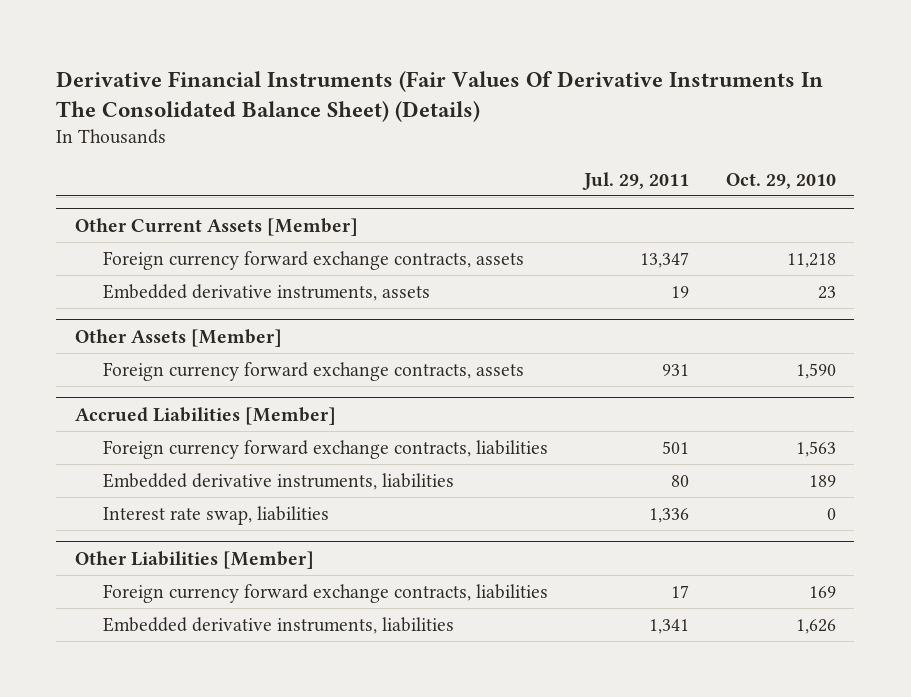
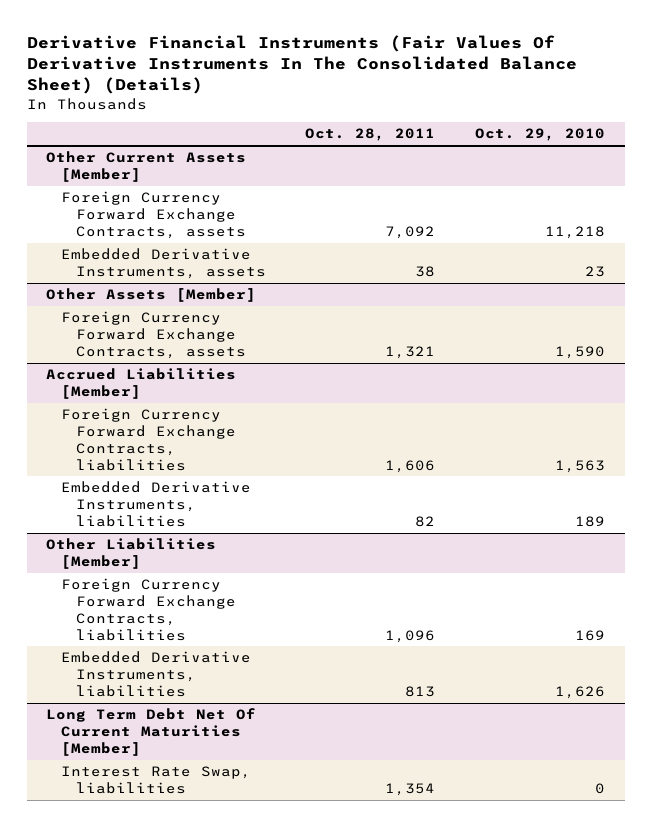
- | Jul. 29, 2011 | Oct. 29, 2010
+ | Oct. 28, 2011 | Oct. 29, 2010
@ Other Current Assets [Member]
- Foreign currency forward exchange contracts, assets | 13,347 | 11,218
- Embedded derivative instruments, assets | 19 | 23
+ Foreign Currency Forward Exchange Contracts, assets | 7,092 | 11,218
+ Embedded Derivative Instruments, assets | 38 | 23
@ Other Assets [Member]
- Foreign currency forward exchange contracts, assets | 931 | 1,590
+ Foreign Currency Forward Exchange Contracts, assets | 1,321 | 1,590
@ Accrued Liabilities [Member]
- Foreign currency forward exchange contracts, liabilities | 501 | 1,563
- Embedded derivative instruments, liabilities | 80 | 189
- Interest rate swap, liabilities | 1,336 | 0
+ Foreign Currency Forward Exchange Contracts, liabilities | 1,606 | 1,563
+ Embedded Derivative Instruments, liabilities | 82 | 189
@ Other Liabilities [Member]
- Foreign currency forward exchange contracts, liabilities | 17 | 169
- Embedded derivative instruments, liabilities | 1,341 | 1,626
+ Foreign Currency Forward Exchange Contracts, liabilities | 1,096 | 169
+ Embedded Derivative Instruments, liabilities | 813 | 1,626
+ Long Term Debt Net Of Current Maturities [Member]
+ Interest Rate Swap, liabilities | 1,354 | 0

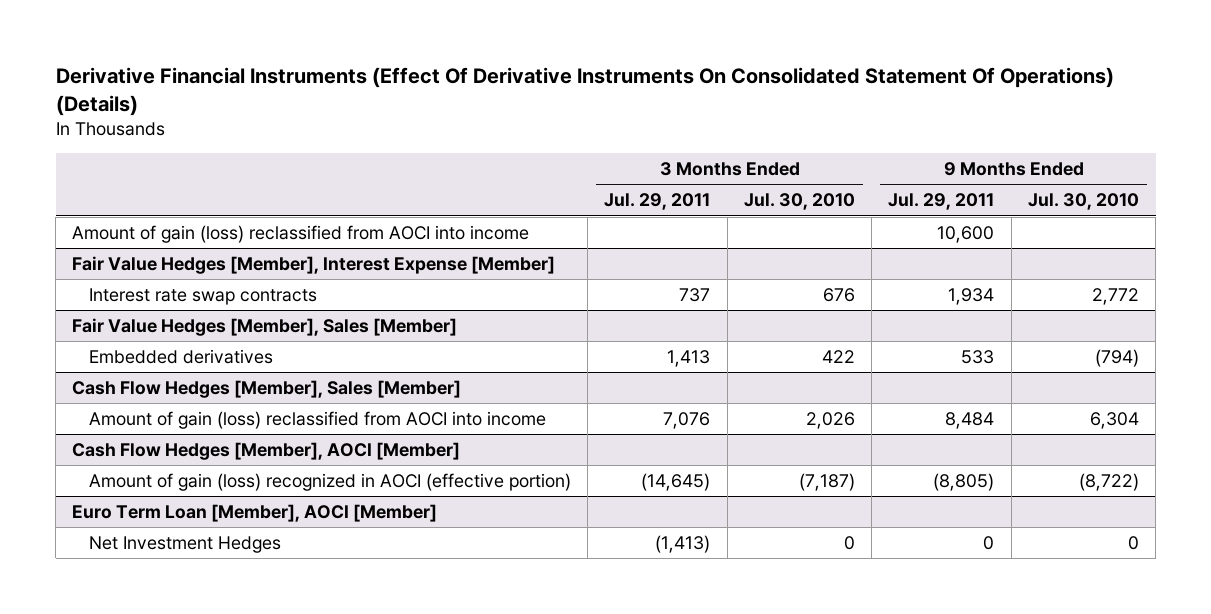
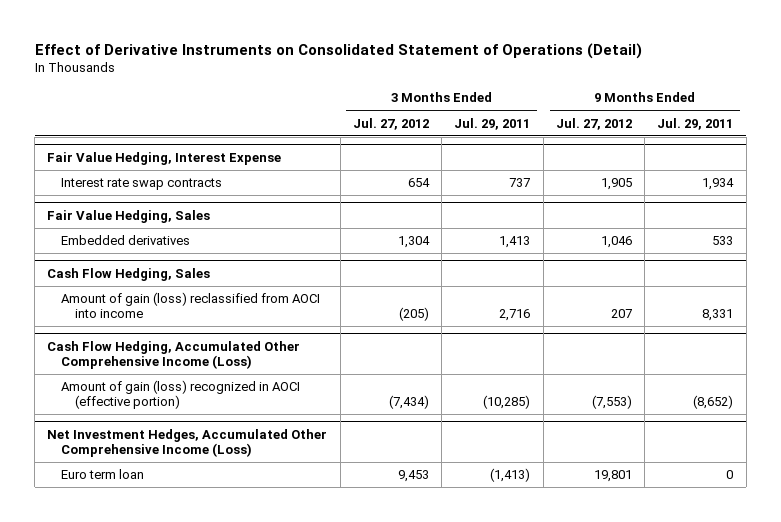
- Derivative Financial Instruments (Effect Of Derivative Instruments On Consolidated Statement Of Operations) (Details)
+ Effect of Derivative Instruments on Consolidated Statement of Operations (Detail)
- | 3 Months Ended Jul. 29, 2011 | 3 Months Ended Jul. 30, 2010 | 9 Months Ended Jul. 29, 2011 | 9 Months Ended Jul. 30, 2010
+ | 3 Months Ended Jul. 27, 2012 | 3 Months Ended Jul. 29, 2011 | 9 Months Ended Jul. 27, 2012 | 9 Months Ended Jul. 29, 2011
- Amount of gain (loss) reclassified from AOCI into income | | | 10,600 |
- Fair Value Hedges [Member], Interest Expense [Member]
+ Fair Value Hedging, Interest Expense
- Fair Value Hedges [Member], Sales [Member]
+ Fair Value Hedging, Sales
- Cash Flow Hedges [Member], Sales [Member]
- Amount of gain (loss) reclassified from AOCI into income | 7,076 | 2,026 | 8,484 | 6,304
- Cash Flow Hedges [Member], AOCI [Member]
- Amount of gain (loss) recognized in AOCI (effective portion) | (14,645) | (7,187) | (8,805) | (8,722)
- Euro Term Loan [Member], AOCI [Member]
- Net Investment Hedges | (1,413) | 0 | 0 | 0
+ Cash Flow Hedging, Sales
+ Amount of gain (loss) reclassified from AOCI into income | (205) | 2,716 | 207 | 8,331
+ Cash Flow Hedging, Accumulated Other Comprehensive Income (Loss)
+ Amount of gain (loss) recognized in AOCI (effective portion) | (7,434) | (10,285) | (7,553) | (8,652)
+ Net Investment Hedges, Accumulated Other Comprehensive Income (Loss)
+ Euro term loan | 9,453 | (1,413) | 19,801 | 0

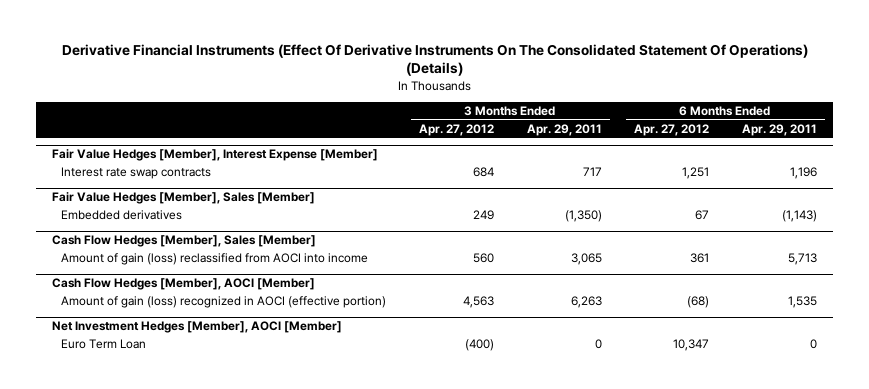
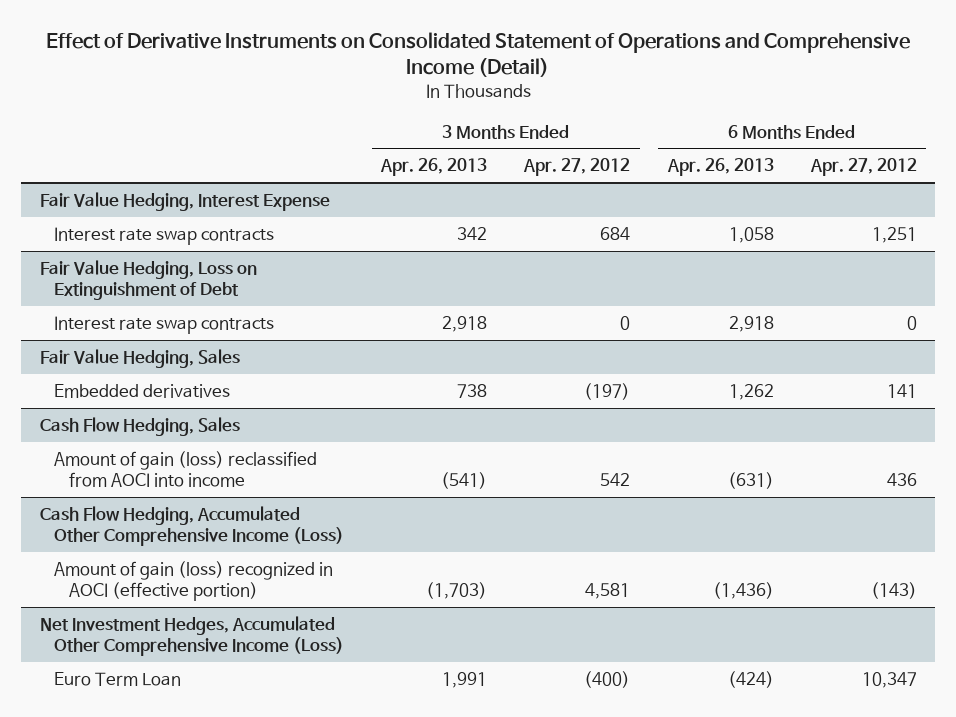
- Derivative Financial Instruments (Effect Of Derivative Instruments On The Consolidated Statement Of Operations) (Details)
+ Effect of Derivative Instruments on Consolidated Statement of Operations and Comprehensive Income (Detail)
- | 3 Months Ended Apr. 27, 2012 | 3 Months Ended Apr. 29, 2011 | 6 Months Ended Apr. 27, 2012 | 6 Months Ended Apr. 29, 2011
+ | 3 Months Ended Apr. 26, 2013 | 3 Months Ended Apr. 27, 2012 | 6 Months Ended Apr. 26, 2013 | 6 Months Ended Apr. 27, 2012
- Fair Value Hedges [Member], Interest Expense [Member]
+ Fair Value Hedging, Interest Expense
- Fair Value Hedges [Member], Sales [Member]
- Embedded derivatives | 249 | (1,350) | 67 | (1,143)
- Cash Flow Hedges [Member], Sales [Member]
- Amount of gain (loss) reclassified from AOCI into income | 560 | 3,065 | 361 | 5,713
- Cash Flow Hedges [Member], AOCI [Member]
- Amount of gain (loss) recognized in AOCI (effective portion) | 4,563 | 6,263 | (68) | 1,535
- Net Investment Hedges [Member], AOCI [Member]
+ Fair Value Hedging, Loss on Extinguishment of Debt
+ Interest rate swap contracts | 2,918 | 0 | 2,918 | 0
+ Fair Value Hedging, Sales
+ Embedded derivatives | 738 | (197) | 1,262 | 141
+ Cash Flow Hedging, Sales
+ Amount of gain (loss) reclassified from AOCI into income | (541) | 542 | (631) | 436
+ Cash Flow Hedging, Accumulated Other Comprehensive Income (Loss)
+ Amount of gain (loss) recognized in AOCI (effective portion) | (1,703) | 4,581 | (1,436) | (143)
+ Net Investment Hedges, Accumulated Other Comprehensive Income (Loss)

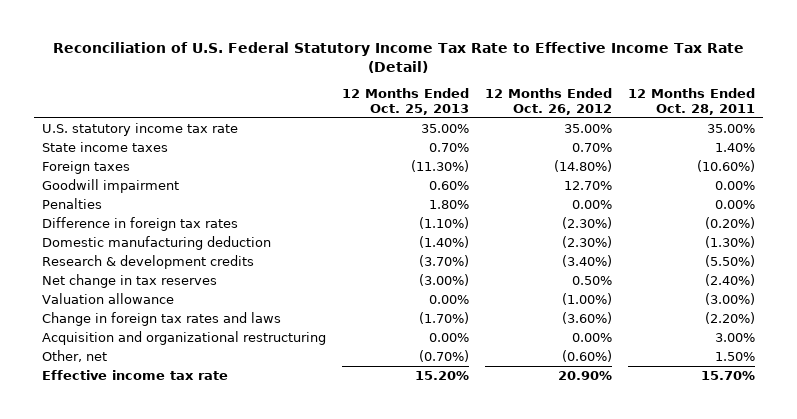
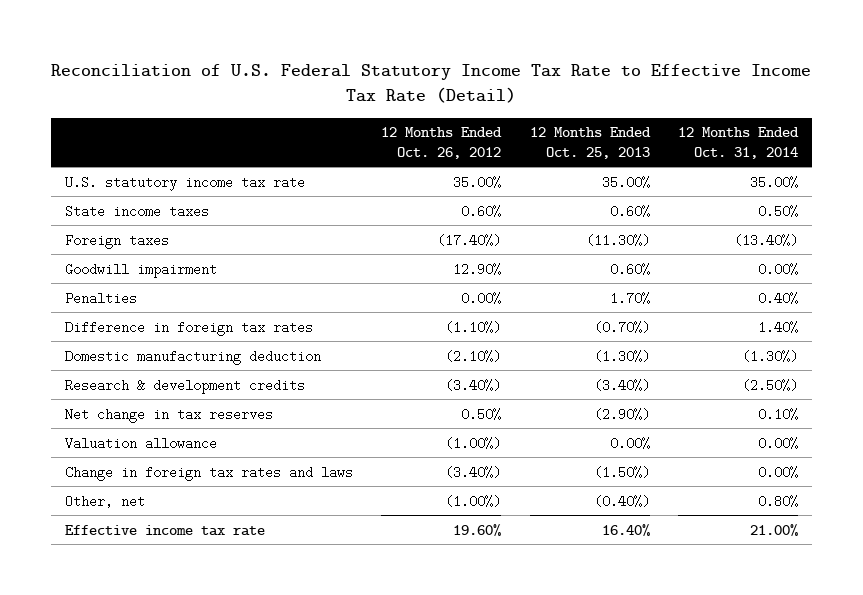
- | 12 Months Ended Oct. 25, 2013 | 12 Months Ended Oct. 26, 2012 | 12 Months Ended Oct. 28, 2011
+ | 12 Months Ended Oct. 26, 2012 | 12 Months Ended Oct. 25, 2013 | 12 Months Ended Oct. 31, 2014
- State income taxes | 0.70% | 0.70% | 1.40%
- Foreign taxes | (11.30%) | (14.80%) | (10.60%)
- Goodwill impairment | 0.60% | 12.70% | 0.00%
- Penalties | 1.80% | 0.00% | 0.00%
- Difference in foreign tax rates | (1.10%) | (2.30%) | (0.20%)
- Domestic manufacturing deduction | (1.40%) | (2.30%) | (1.30%)
- Research & development credits | (3.70%) | (3.40%) | (5.50%)
- Net change in tax reserves | (3.00%) | 0.50% | (2.40%)
+ State income taxes | 0.60% | 0.60% | 0.50%
+ Foreign taxes | (17.40%) | (11.30%) | (13.40%)
+ Goodwill impairment | 12.90% | 0.60% | 0.00%
+ Penalties | 0.00% | 1.70% | 0.40%
+ Difference in foreign tax rates | (1.10%) | (0.70%) | 1.40%
+ Domestic manufacturing deduction | (2.10%) | (1.30%) | (1.30%)
+ Research & development credits | (3.40%) | (3.40%) | (2.50%)
+ Net change in tax reserves | 0.50% | (2.90%) | 0.10%
- Change in foreign tax rates and laws | (1.70%) | (3.60%) | (2.20%)
- Acquisition and organizational restructuring | 0.00% | 0.00% | 3.00%
- Other, net | (0.70%) | (0.60%) | 1.50%
- Effective income tax rate | 15.20% | 20.90% | 15.70%
+ Change in foreign tax rates and laws | (3.40%) | (1.50%) | 0.00%
+ Other, net | (1.00%) | (0.40%) | 0.80%
+ Effective income tax rate | 19.60% | 16.40% | 21.00%

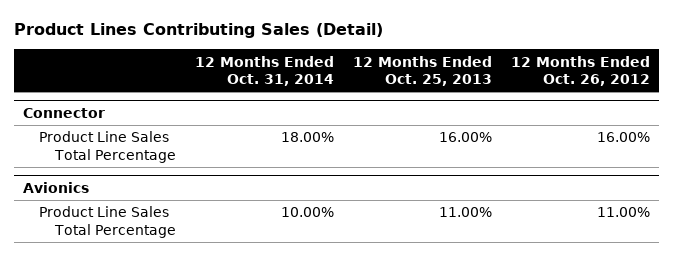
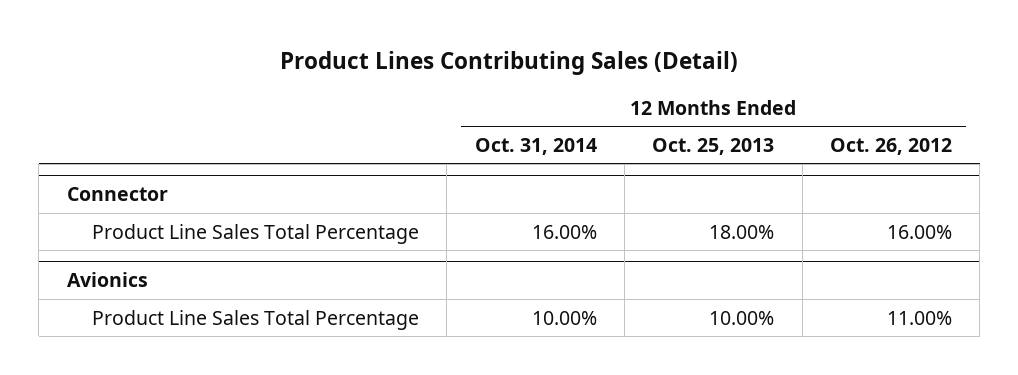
@ Connector
- Product Line Sales Total Percentage | 18.00% | 16.00% | 16.00%
+ Product Line Sales Total Percentage | 16.00% | 18.00% | 16.00%
@ Avionics
- Product Line Sales Total Percentage | 10.00% | 11.00% | 11.00%
+ Product Line Sales Total Percentage | 10.00% | 10.00% | 11.00%

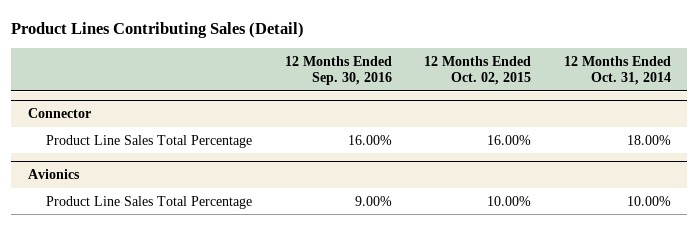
- | 12 Months Ended Oct. 31, 2014 | 12 Months Ended Oct. 25, 2013 | 12 Months Ended Oct. 26, 2012
+ | 12 Months Ended Sep. 30, 2016 | 12 Months Ended Oct. 02, 2015 | 12 Months Ended Oct. 31, 2014
@ Connector
- Product Line Sales Total Percentage | 16.00% | 18.00% | 16.00%
+ Product Line Sales Total Percentage | 16.00% | 16.00% | 18.00%

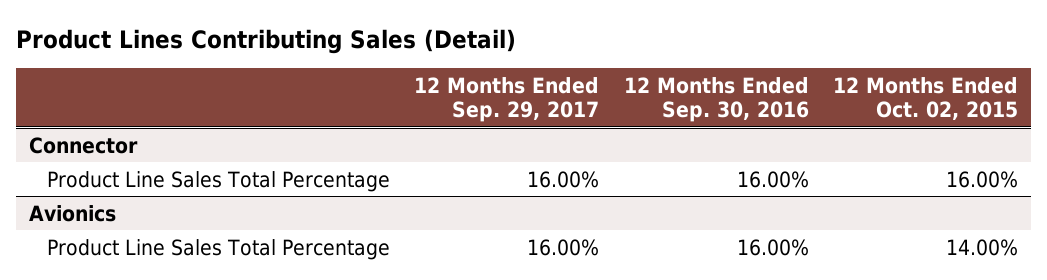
- | 12 Months Ended Sep. 30, 2016 | 12 Months Ended Oct. 02, 2015 | 12 Months Ended Oct. 31, 2014
+ | 12 Months Ended Sep. 29, 2017 | 12 Months Ended Sep. 30, 2016 | 12 Months Ended Oct. 02, 2015
@ Avionics
- Product Line Sales Total Percentage | 9.00% | 10.00% | 10.00%
+ Product Line Sales Total Percentage | 16.00% | 16.00% | 14.00%

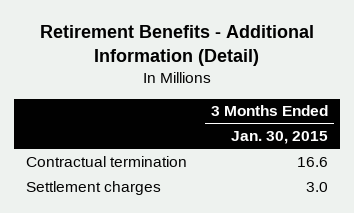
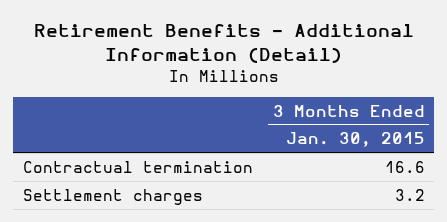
- Settlement charges | 3.0
+ Settlement charges | 3.2

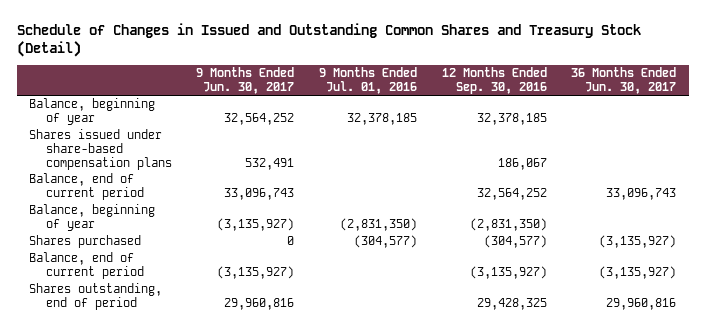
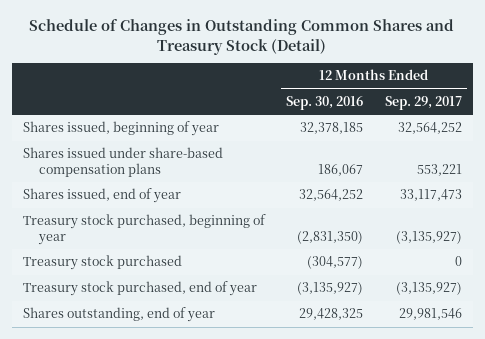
- Schedule of Changes in Issued and Outstanding Common Shares and Treasury Stock (Detail)
+ Schedule of Changes in Outstanding Common Shares and Treasury Stock (Detail)
- | 9 Months Ended Jun. 30, 2017 | 9 Months Ended Jul. 01, 2016 | 12 Months Ended Sep. 30, 2016 | 36 Months Ended Jun. 30, 2017
+ | 12 Months Ended Sep. 30, 2016 | 12 Months Ended Sep. 29, 2017
- Balance, beginning of year | 32,564,252 | 32,378,185 | 32,378,185 |
+ Shares issued, beginning of year | 32,378,185 | 32,564,252
- Balance, end of current period | 33,096,743 | | 32,564,252 | 33,096,743
- Balance, beginning of year | (3,135,927) | (2,831,350) | (2,831,350) |
- Shares purchased | 0 | (304,577) | (304,577) | (3,135,927)
- Balance, end of current period | (3,135,927) | | (3,135,927) | (3,135,927)
- Shares outstanding, end of period | 29,960,816 | | 29,428,325 | 29,960,816
+ Shares issued, end of year | 32,564,252 | 33,117,473
+ Treasury stock purchased, beginning of year | (2,831,350) | (3,135,927)
+ Treasury stock purchased | (304,577) | 0
+ Treasury stock purchased, end of year | (3,135,927) | (3,135,927)
+ Shares outstanding, end of year | 29,428,325 | 29,981,546

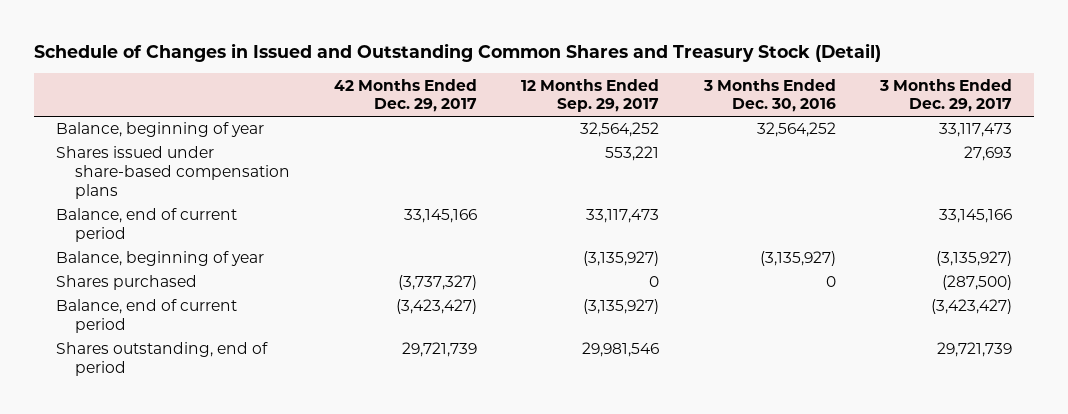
- Schedule of Changes in Outstanding Common Shares and Treasury Stock (Detail)
+ Schedule of Changes in Issued and Outstanding Common Shares and Treasury Stock (Detail)
- | 12 Months Ended Sep. 30, 2016 | 12 Months Ended Sep. 29, 2017
+ | 42 Months Ended Dec. 29, 2017 | 12 Months Ended Sep. 29, 2017 | 3 Months Ended Dec. 30, 2016 | 3 Months Ended Dec. 29, 2017
- Shares issued, beginning of year | 32,378,185 | 32,564,252
+ Balance, beginning of year | | 32,564,252 | 32,564,252 | 33,117,473
- Shares issued, end of year | 32,564,252 | 33,117,473
- Treasury stock purchased, beginning of year | (2,831,350) | (3,135,927)
- Treasury stock purchased | (304,577) | 0
- Treasury stock purchased, end of year | (3,135,927) | (3,135,927)
- Shares outstanding, end of year | 29,428,325 | 29,981,546
+ Balance, end of current period | 33,145,166 | 33,117,473 | | 33,145,166
+ Balance, beginning of year | | (3,135,927) | (3,135,927) | (3,135,927)
+ Shares purchased | (3,737,327) | 0 | 0 | (287,500)
+ Balance, end of current period | (3,423,427) | (3,135,927) | | (3,423,427)
+ Shares outstanding, end of period | 29,721,739 | 29,981,546 | | 29,721,739

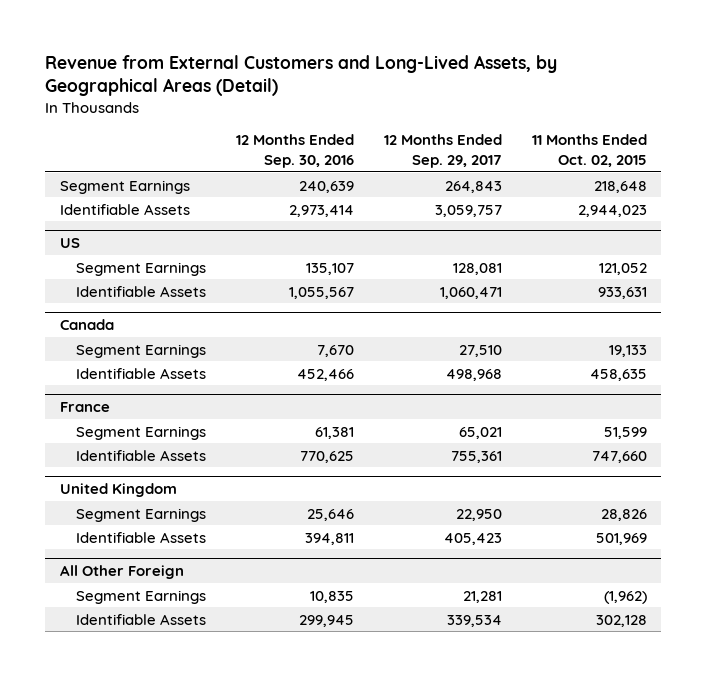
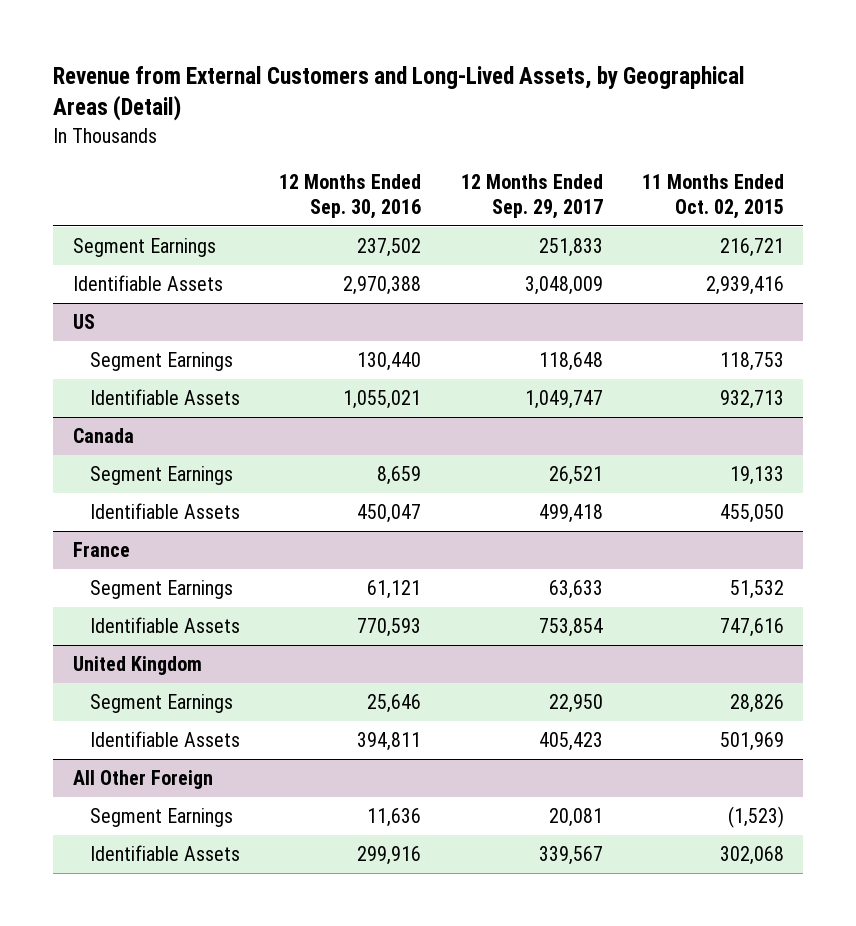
- Segment Earnings | 240,639 | 264,843 | 218,648
- Identifiable Assets | 2,973,414 | 3,059,757 | 2,944,023
+ Segment Earnings | 237,502 | 251,833 | 216,721
+ Identifiable Assets | 2,970,388 | 3,048,009 | 2,939,416
@ US
- Segment Earnings | 135,107 | 128,081 | 121,052
- Identifiable Assets | 1,055,567 | 1,060,471 | 933,631
+ Segment Earnings | 130,440 | 118,648 | 118,753
+ Identifiable Assets | 1,055,021 | 1,049,747 | 932,713
@ Canada
- Segment Earnings | 7,670 | 27,510 | 19,133
- Identifiable Assets | 452,466 | 498,968 | 458,635
+ Segment Earnings | 8,659 | 26,521 | 19,133
+ Identifiable Assets | 450,047 | 499,418 | 455,050
@ France
- Segment Earnings | 61,381 | 65,021 | 51,599
- Identifiable Assets | 770,625 | 755,361 | 747,660
+ Segment Earnings | 61,121 | 63,633 | 51,532
+ Identifiable Assets | 770,593 | 753,854 | 747,616
@ All Other Foreign
- Segment Earnings | 10,835 | 21,281 | (1,962)
- Identifiable Assets | 299,945 | 339,534 | 302,128
+ Segment Earnings | 11,636 | 20,081 | (1,523)
+ Identifiable Assets | 299,916 | 339,567 | 302,068

